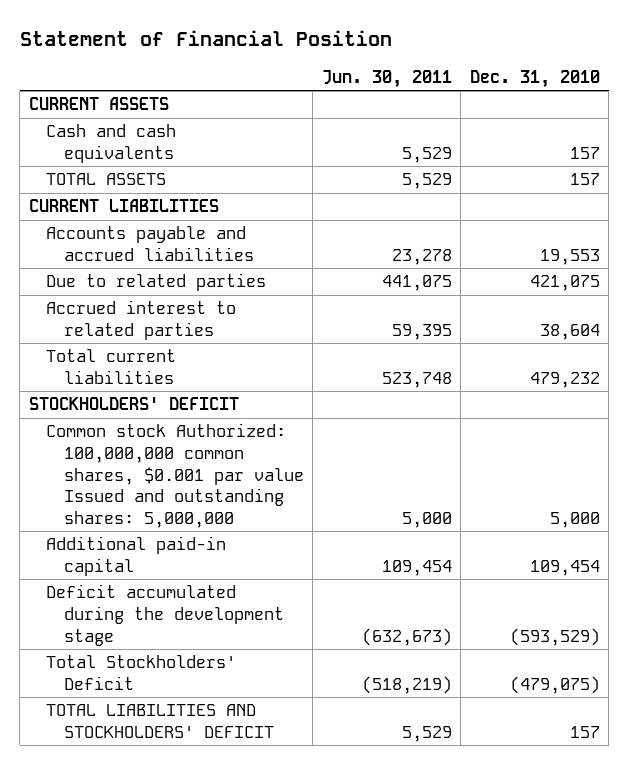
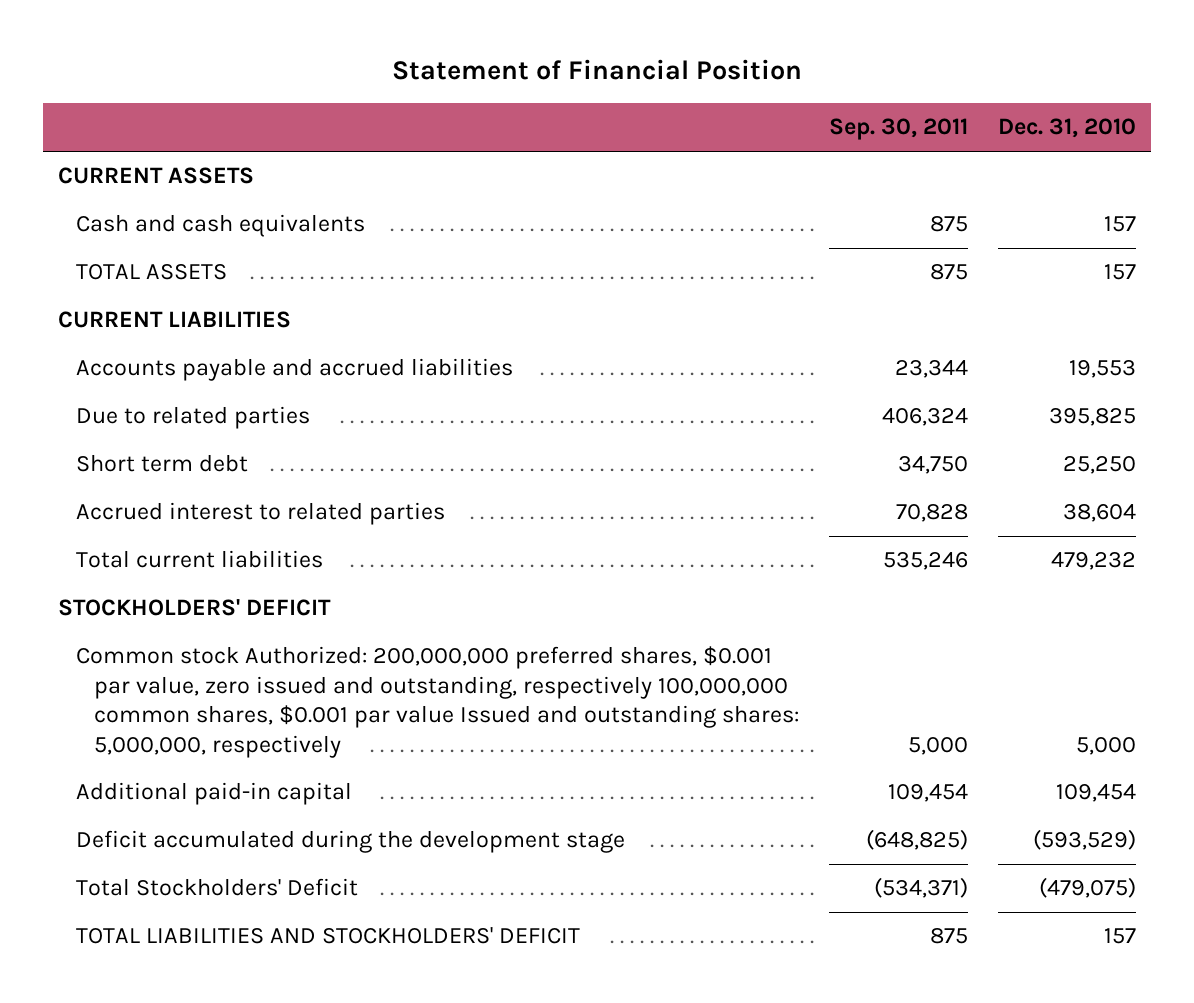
- | Jun. 30, 2011 | Dec. 31, 2010
+ | Sep. 30, 2011 | Dec. 31, 2010
- Due to related parties | 441,075 | 421,075
+ Due to related parties | 406,324 | 395,825
+ Short term debt | 34,750 | 25,250
- Common stock Authorized: 100,000,000 common shares, $0.001 par value Issued and outstanding shares: 5,000,000 | 5,000 | 5,000
+ Common stock Authorized: 200,000,000 preferred shares, $0.001 par value, zero issued and outstanding, respectively 100,000,000 common shares, $0.001 par value Issued and outstanding shares: 5,000,000, respectively | 5,000 | 5,000

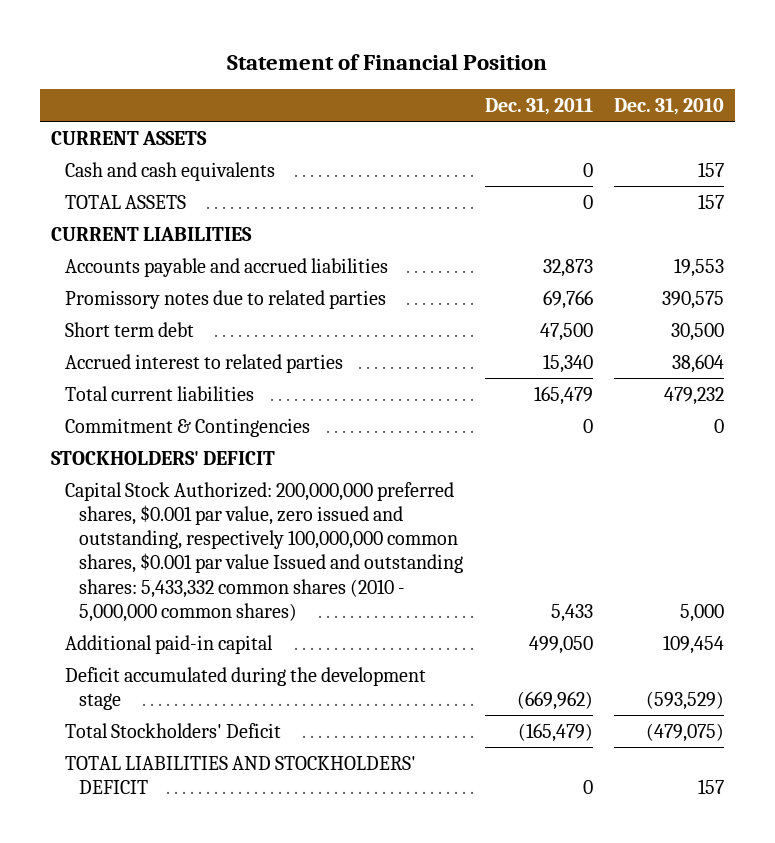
- | Sep. 30, 2011 | Dec. 31, 2010
+ | Dec. 31, 2011 | Dec. 31, 2010
- Due to related parties | 406,324 | 395,825
- Short term debt | 34,750 | 25,250
+ Promissory notes due to related parties | 69,766 | 390,575
+ Short term debt | 47,500 | 30,500
+ Commitment & Contingencies | 0 | 0
- Common stock Authorized: 200,000,000 preferred shares, $0.001 par value, zero issued and outstanding, respectively 100,000,000 common shares, $0.001 par value Issued and outstanding shares: 5,000,000, respectively | 5,000 | 5,000
+ Capital Stock Authorized: 200,000,000 preferred shares, $0.001 par value, zero issued and outstanding, respectively 100,000,000 common shares, $0.001 par value Issued and outstanding shares: 5,433,332 common shares (2010 - 5,000,000 common shares) | 5,433 | 5,000

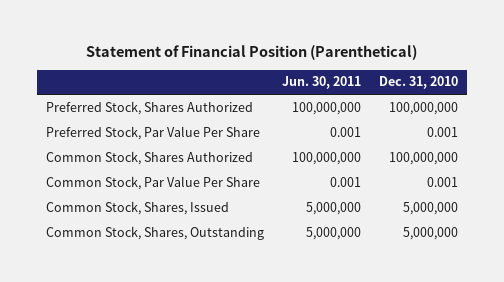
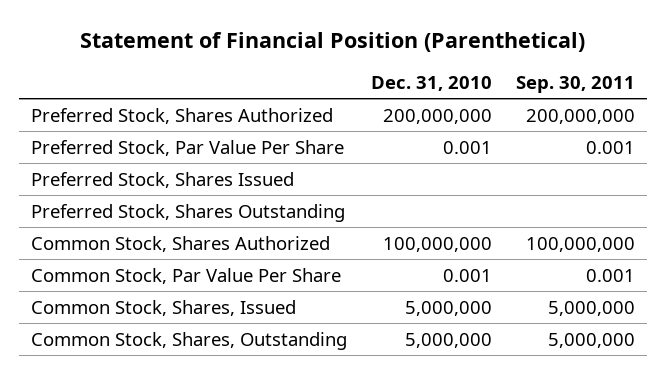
- | Jun. 30, 2011 | Dec. 31, 2010
+ | Dec. 31, 2010 | Sep. 30, 2011
- Preferred Stock, Shares Authorized | 100,000,000 | 100,000,000
+ Preferred Stock, Shares Authorized | 200,000,000 | 200,000,000
+ Preferred Stock, Shares Issued
+ Preferred Stock, Shares Outstanding

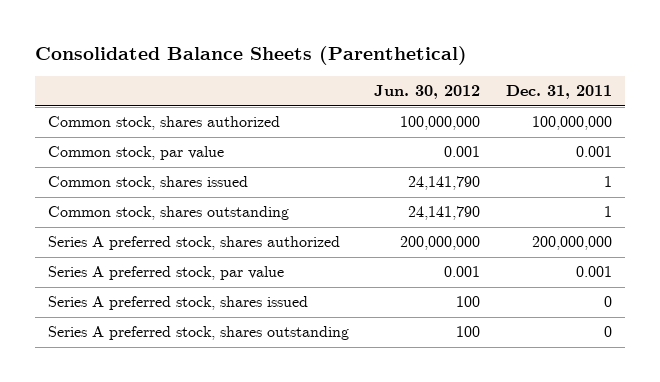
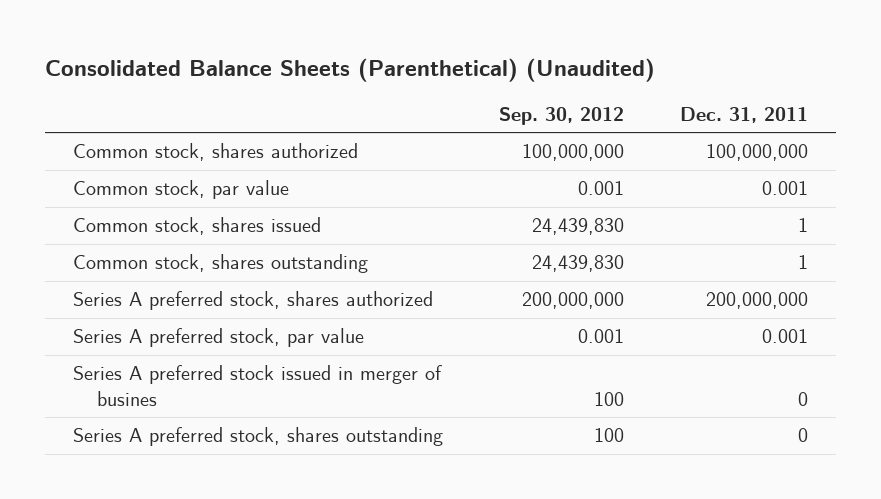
- Consolidated Balance Sheets (Parenthetical)
+ Consolidated Balance Sheets (Parenthetical) (Unaudited)
- | Jun. 30, 2012 | Dec. 31, 2011
+ | Sep. 30, 2012 | Dec. 31, 2011
- Series A preferred stock, shares issued | 100 | 0
+ Series A preferred stock issued in merger of busines | 100 | 0

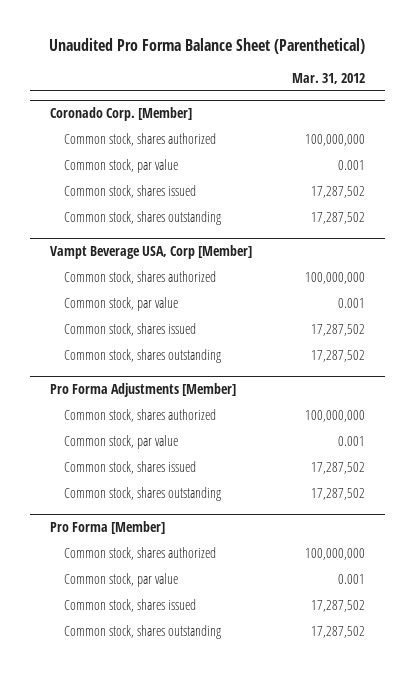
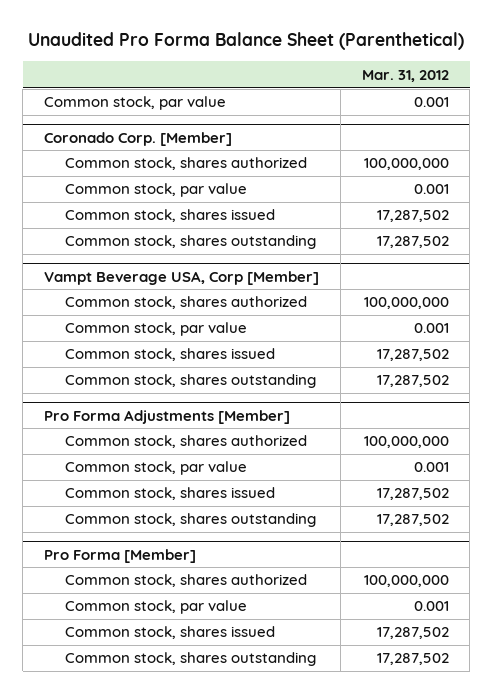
+ Common stock, par value | 0.001

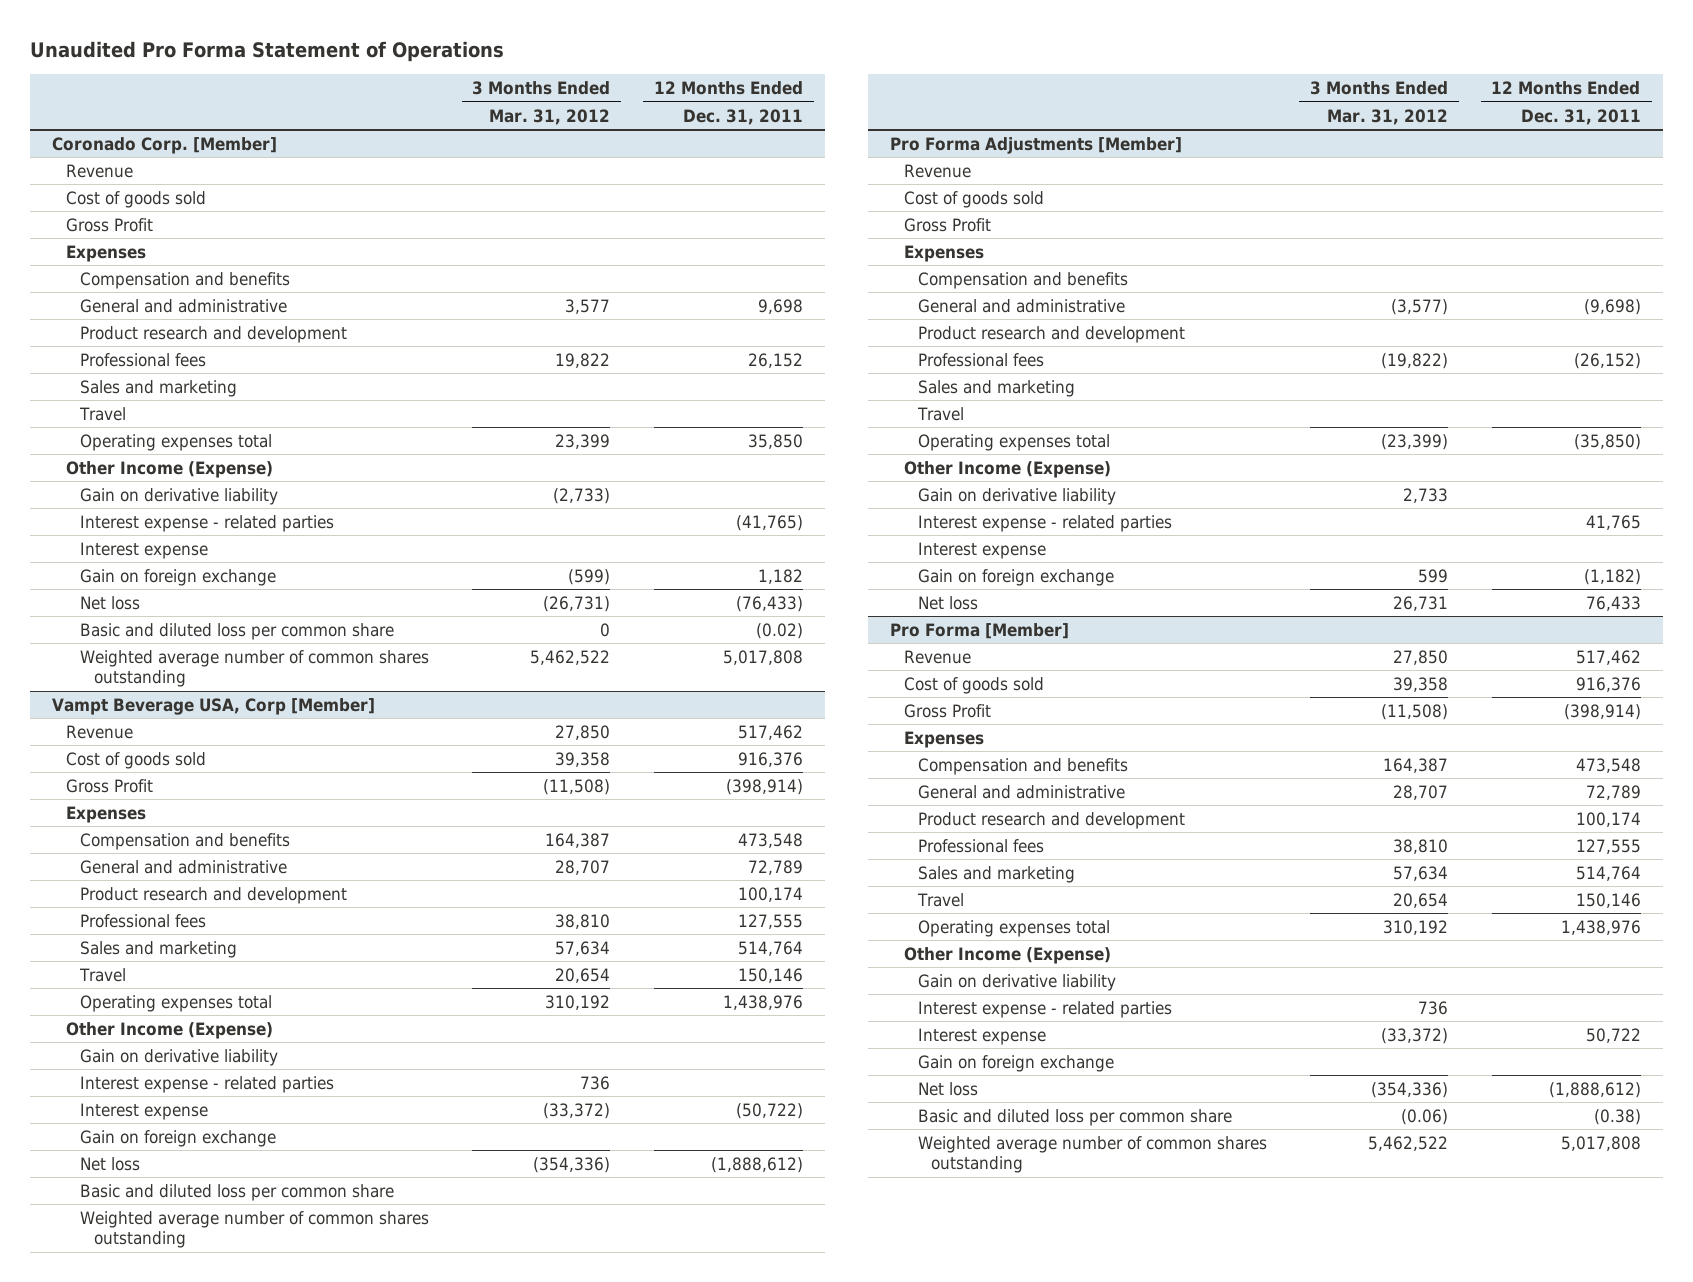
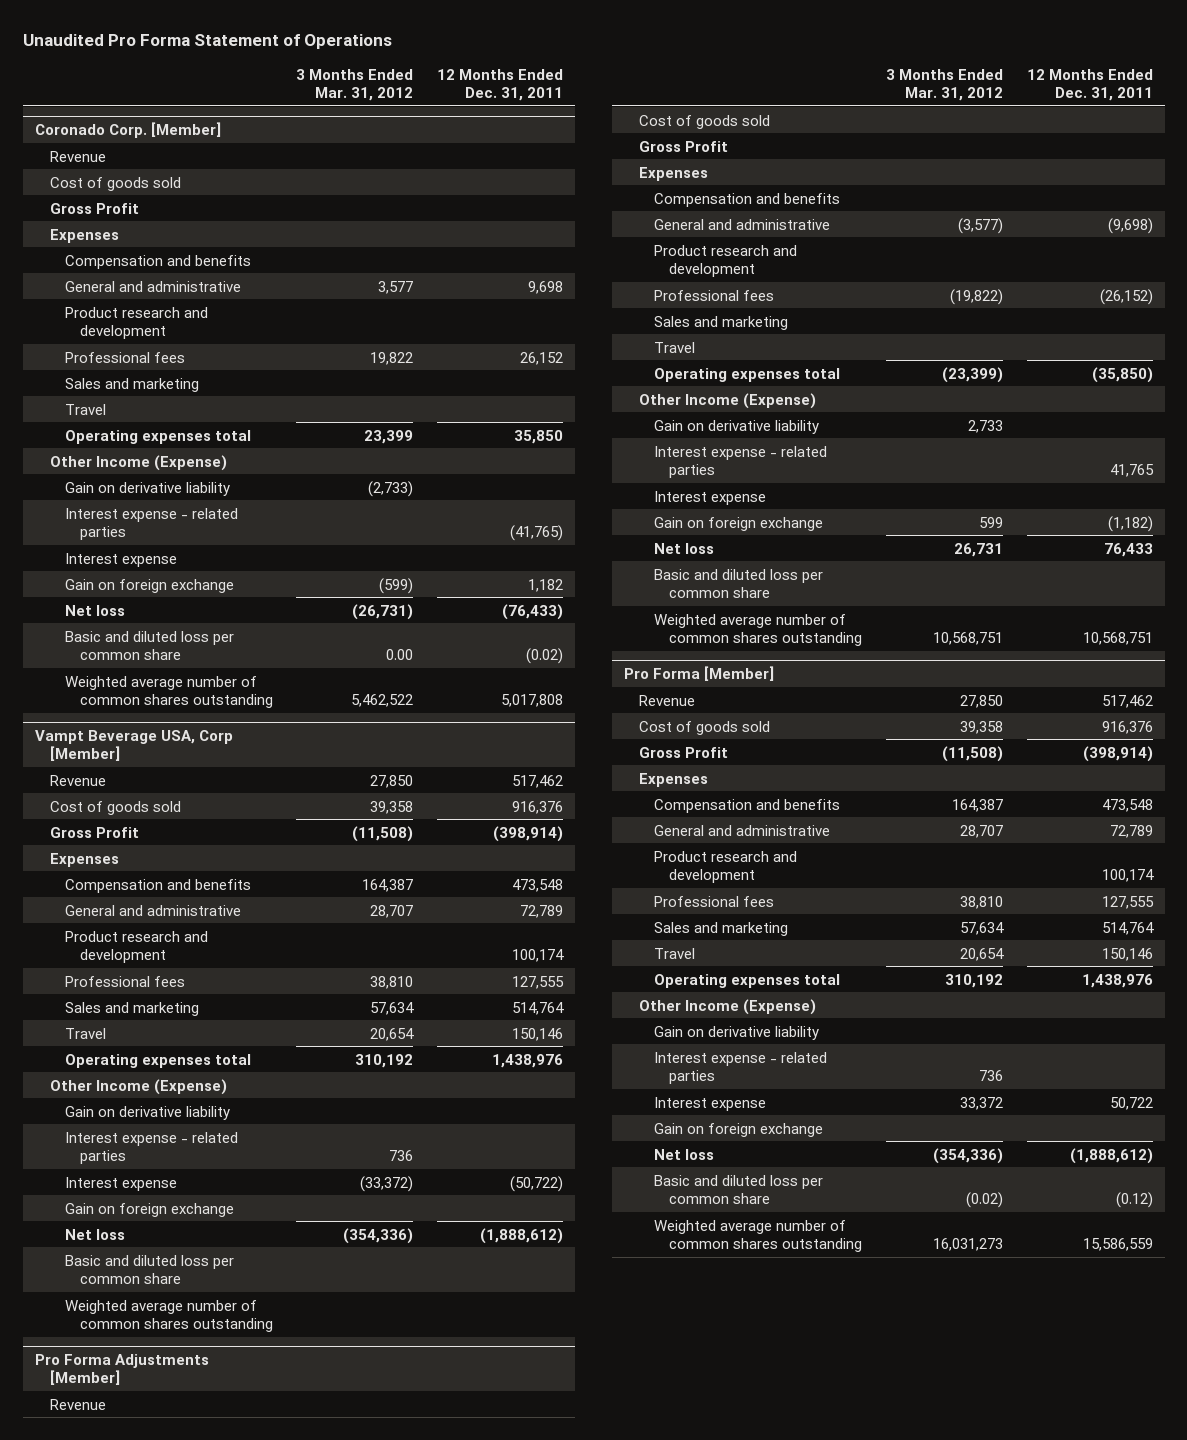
@ Coronado Corp. [Member]
- Basic and diluted loss per common share | 0 | (0.02)
+ Basic and diluted loss per common share | 0.00 | (0.02)
@ Pro Forma Adjustments [Member]
+ Basic and diluted loss per common share
+ Weighted average number of common shares outstanding | 10,568,751 | 10,568,751
@ Pro Forma [Member]
- Interest expense | (33,372) | 50,722
+ Interest expense | 33,372 | 50,722
- Basic and diluted loss per common share | (0.06) | (0.38)
- Weighted average number of common shares outstanding | 5,462,522 | 5,017,808
+ Basic and diluted loss per common share | (0.02) | (0.12)
+ Weighted average number of common shares outstanding | 16,031,273 | 15,586,559

